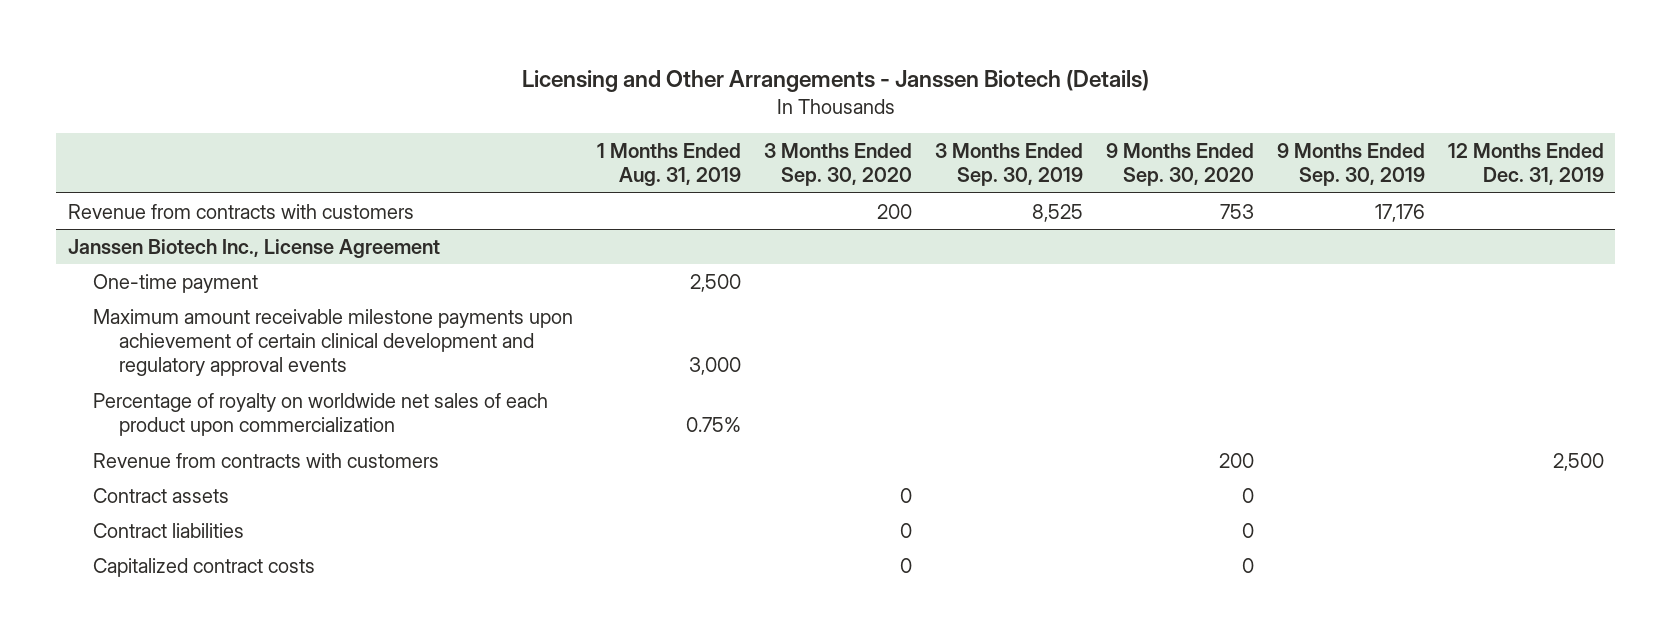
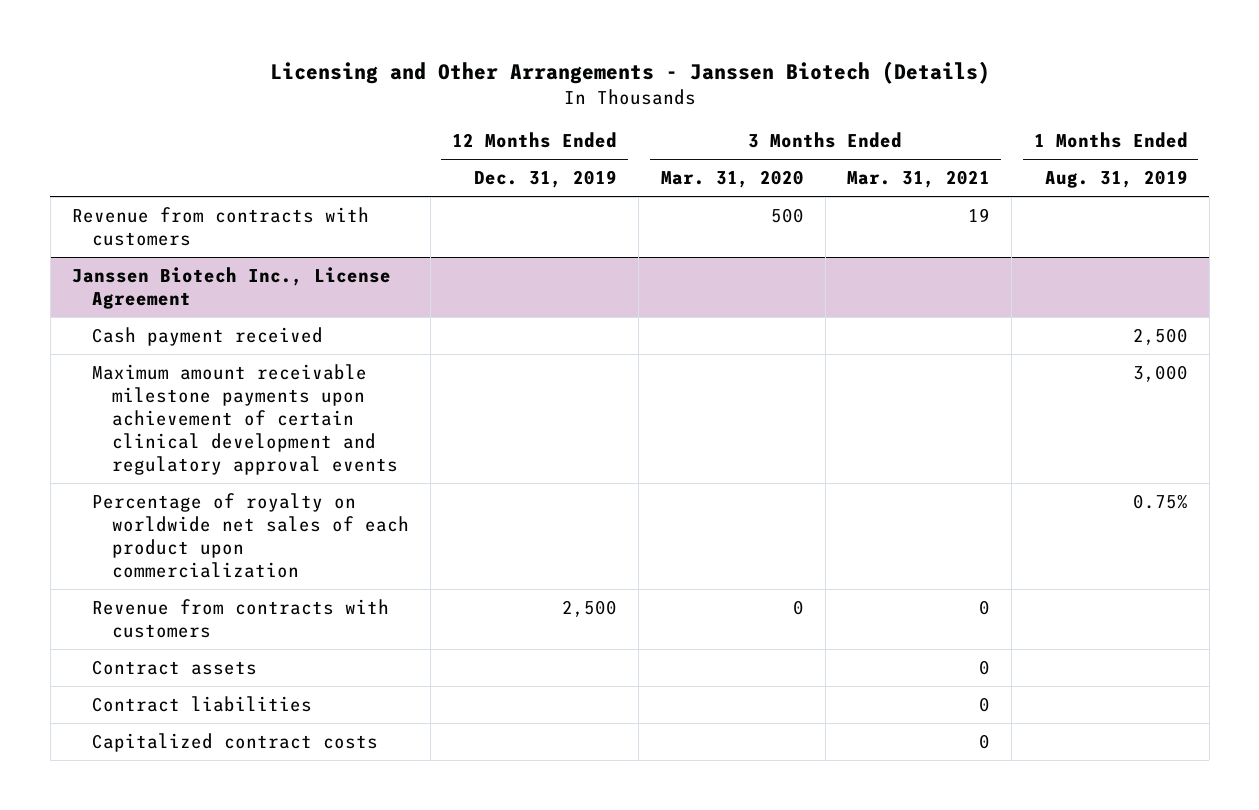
- | 1 Months Ended Aug. 31, 2019 | 3 Months Ended Sep. 30, 2020 | 3 Months Ended Sep. 30, 2019 | 9 Months Ended Sep. 30, 2020 | 9 Months Ended Sep. 30, 2019 | 12 Months Ended Dec. 31, 2019
+ | 12 Months Ended Dec. 31, 2019 | 3 Months Ended Mar. 31, 2020 | 3 Months Ended Mar. 31, 2021 | 1 Months Ended Aug. 31, 2019
@ Janssen Biotech Inc., License Agreement
- One-time payment | 2,500 | | | | |
+ Cash payment received | | | | 2,500

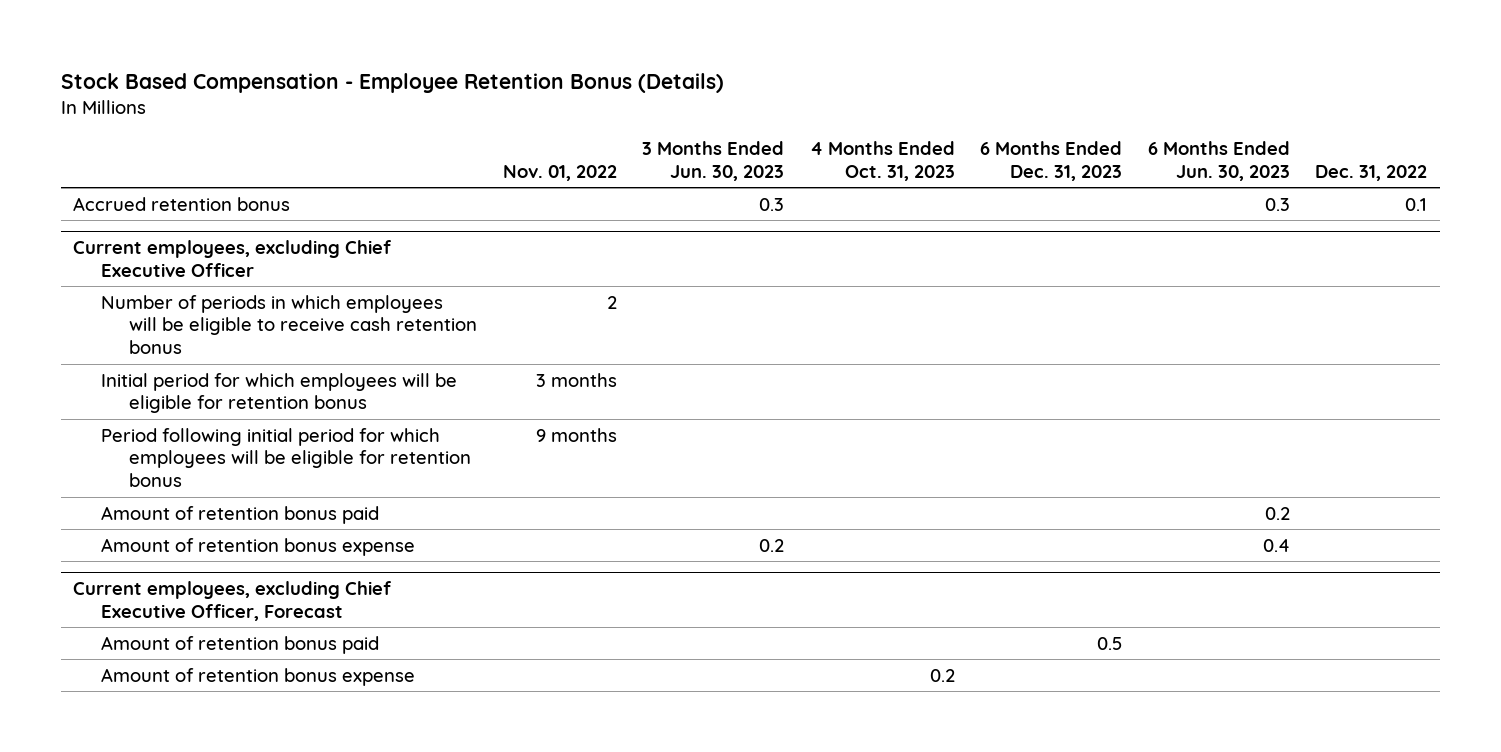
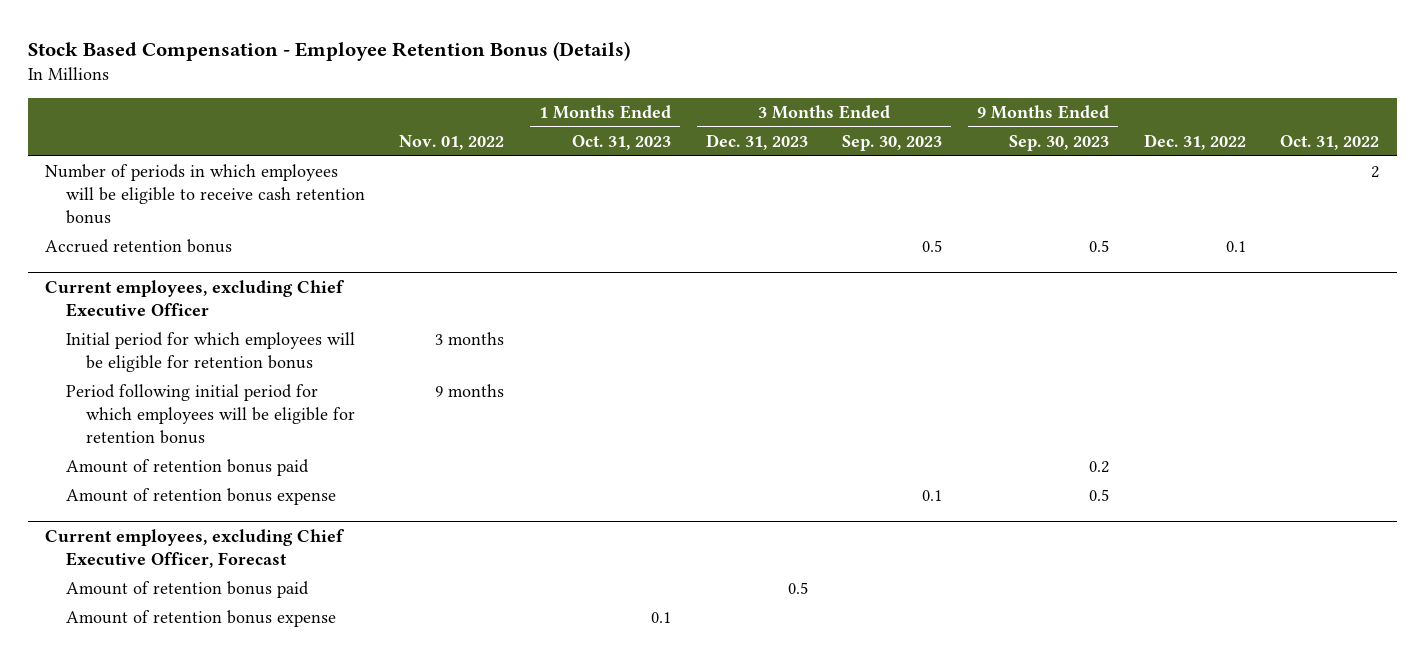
- | Nov. 01, 2022 | 3 Months Ended Jun. 30, 2023 | 4 Months Ended Oct. 31, 2023 | 6 Months Ended Dec. 31, 2023 | 6 Months Ended Jun. 30, 2023 | Dec. 31, 2022
+ | Nov. 01, 2022 | 1 Months Ended Oct. 31, 2023 | 3 Months Ended Dec. 31, 2023 | 3 Months Ended Sep. 30, 2023 | 9 Months Ended Sep. 30, 2023 | Dec. 31, 2022 | Oct. 31, 2022
+ Number of periods in which employees will be eligible to receive cash retention bonus | | | | | | | 2
@ Current employees, excluding Chief Executive Officer
- Number of periods in which employees will be eligible to receive cash retention bonus | 2 | | | | |

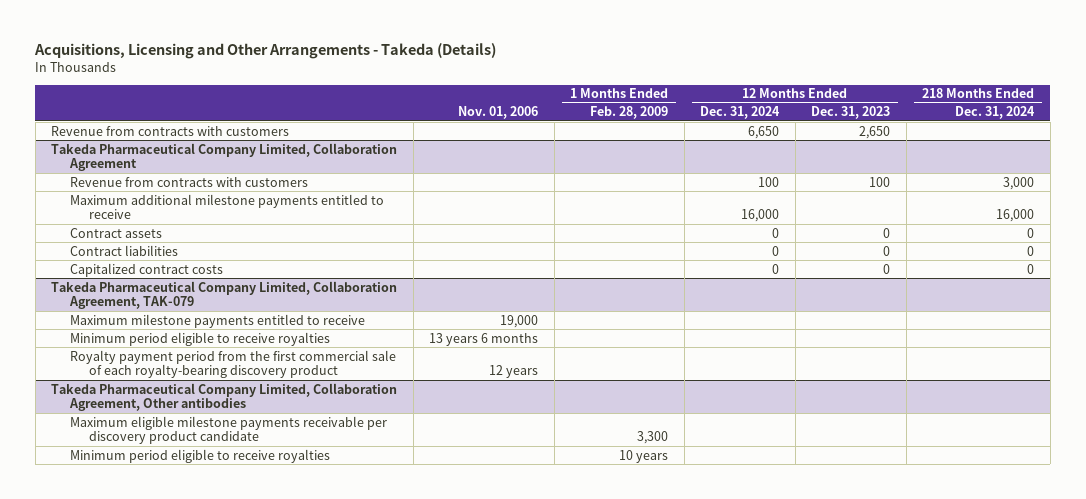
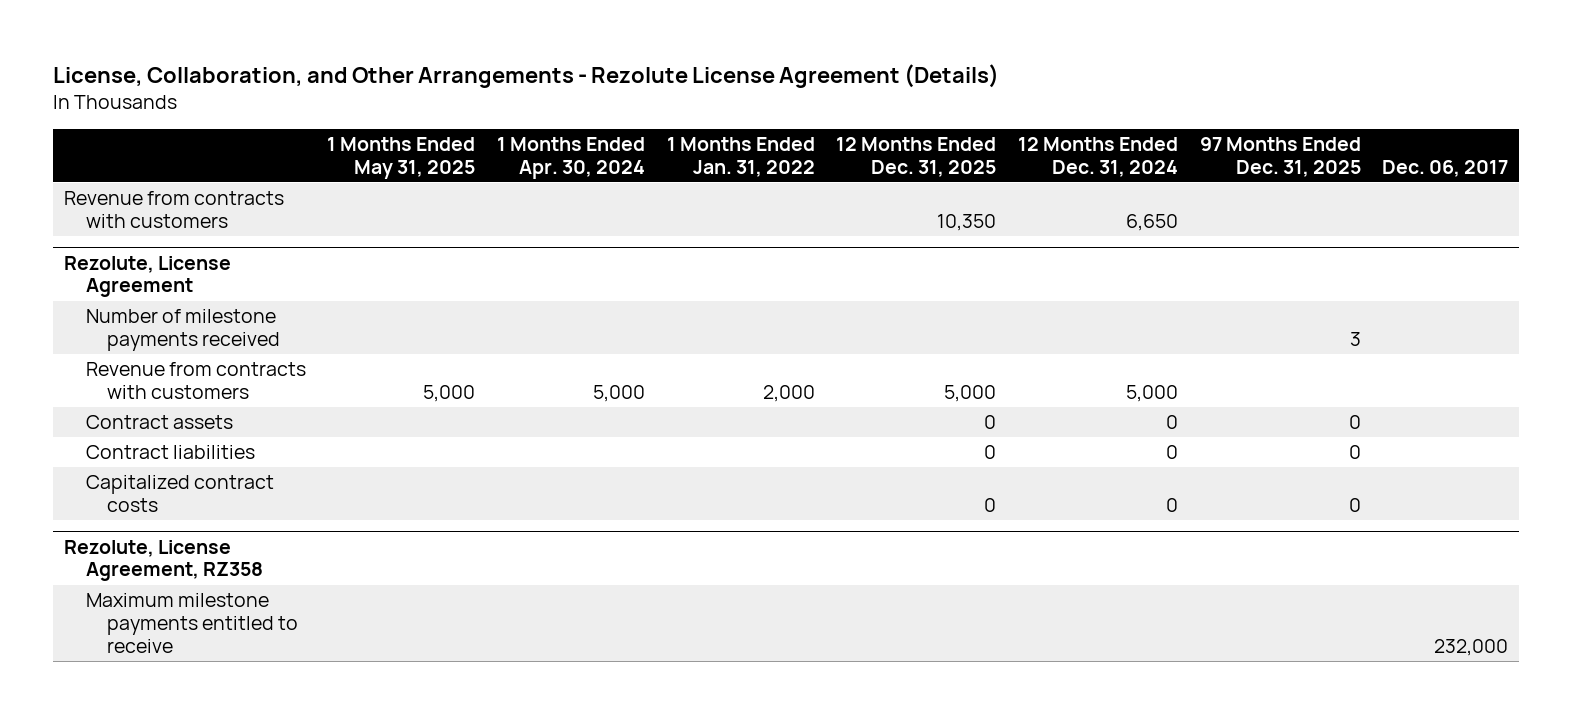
- Acquisitions, Licensing and Other Arrangements - Takeda (Details)
+ License, Collaboration, and Other Arrangements - Rezolute License Agreement (Details)
- | Nov. 01, 2006 | 1 Months Ended Feb. 28, 2009 | 12 Months Ended Dec. 31, 2024 | 12 Months Ended Dec. 31, 2023 | 218 Months Ended Dec. 31, 2024
+ | 1 Months Ended May 31, 2025 | 1 Months Ended Apr. 30, 2024 | 1 Months Ended Jan. 31, 2022 | 12 Months Ended Dec. 31, 2025 | 12 Months Ended Dec. 31, 2024 | 97 Months Ended Dec. 31, 2025 | Dec. 06, 2017
- Takeda Pharmaceutical Company Limited, Collaboration Agreement
- Revenue from contracts with customers | | | 100 | 100 | 3,000
- Maximum additional milestone payments entitled to receive | | | 16,000 | | 16,000
- Contract assets | | | 0 | 0 | 0
- Contract liabilities | | | 0 | 0 | 0
- Capitalized contract costs | | | 0 | 0 | 0
- Takeda Pharmaceutical Company Limited, Collaboration Agreement, TAK-079
- Maximum milestone payments entitled to receive | 19,000 | | | |
- Minimum period eligible to receive royalties | 13 years 6 months | | | |
- Royalty payment period from the first commercial sale of each royalty-bearing discovery product | 12 years | | | |
- Takeda Pharmaceutical Company Limited, Collaboration Agreement, Other antibodies
- Maximum eligible milestone payments receivable per discovery product candidate | | 3,300 | | |
- Minimum period eligible to receive royalties | | 10 years | | |
+ Rezolute, License Agreement
+ Number of milestone payments received | | | | | | 3 |
+ Revenue from contracts with customers | 5,000 | 5,000 | 2,000 | 5,000 | 5,000 | |
+ Contract assets | | | | 0 | 0 | 0 |
+ Contract liabilities | | | | 0 | 0 | 0 |
+ Capitalized contract costs | | | | 0 | 0 | 0 |
+ Rezolute, License Agreement, RZ358
+ Maximum milestone payments entitled to receive | | | | | | | 232,000

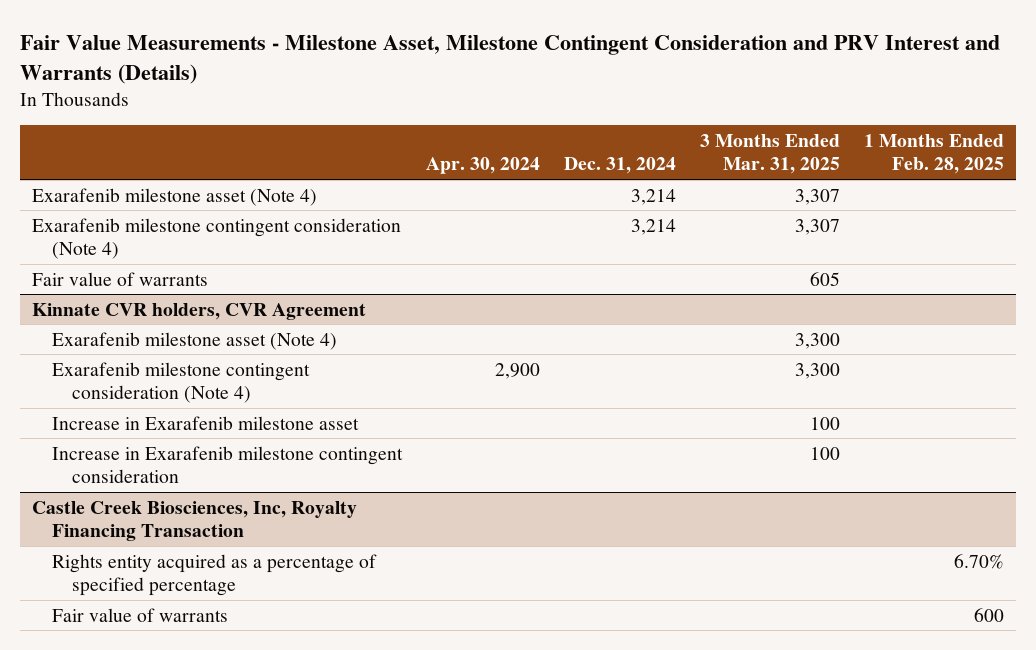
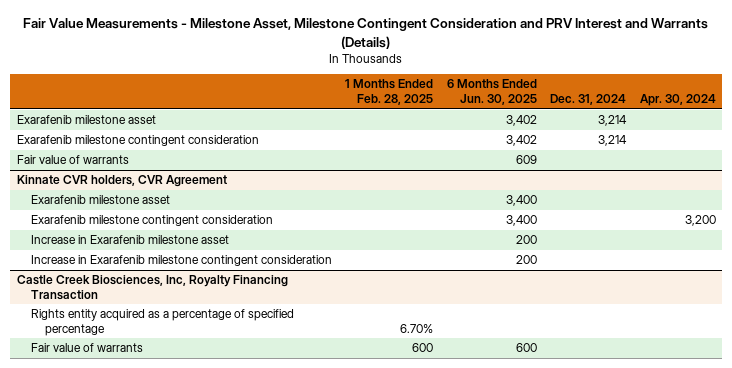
- | Apr. 30, 2024 | Dec. 31, 2024 | 3 Months Ended Mar. 31, 2025 | 1 Months Ended Feb. 28, 2025
+ | 1 Months Ended Feb. 28, 2025 | 6 Months Ended Jun. 30, 2025 | Dec. 31, 2024 | Apr. 30, 2024
- Exarafenib milestone asset (Note 4) | | 3,214 | 3,307 |
- Exarafenib milestone contingent consideration (Note 4) | | 3,214 | 3,307 |
+ Exarafenib milestone asset | | 3,402 | 3,214 |
+ Exarafenib milestone contingent consideration | | 3,402 | 3,214 |
@ Kinnate CVR holders, CVR Agreement
- Exarafenib milestone asset (Note 4) | | | 3,300 |
- Exarafenib milestone contingent consideration (Note 4) | 2,900 | | 3,300 |
+ Exarafenib milestone asset | | 3,400 | |
+ Exarafenib milestone contingent consideration | | 3,400 | | 3,200

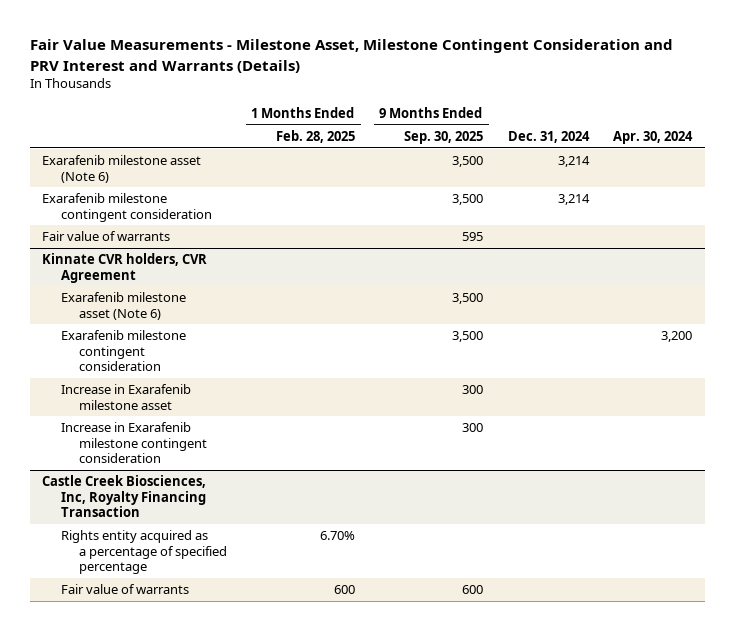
- | 1 Months Ended Feb. 28, 2025 | 6 Months Ended Jun. 30, 2025 | Dec. 31, 2024 | Apr. 30, 2024
+ | 1 Months Ended Feb. 28, 2025 | 9 Months Ended Sep. 30, 2025 | Dec. 31, 2024 | Apr. 30, 2024
- Exarafenib milestone asset | | 3,402 | 3,214 |
+ Exarafenib milestone asset (Note 6) | | 3,500 | 3,214 |
@ Kinnate CVR holders, CVR Agreement
- Exarafenib milestone asset | | 3,400 | |
+ Exarafenib milestone asset (Note 6) | | 3,500 | |

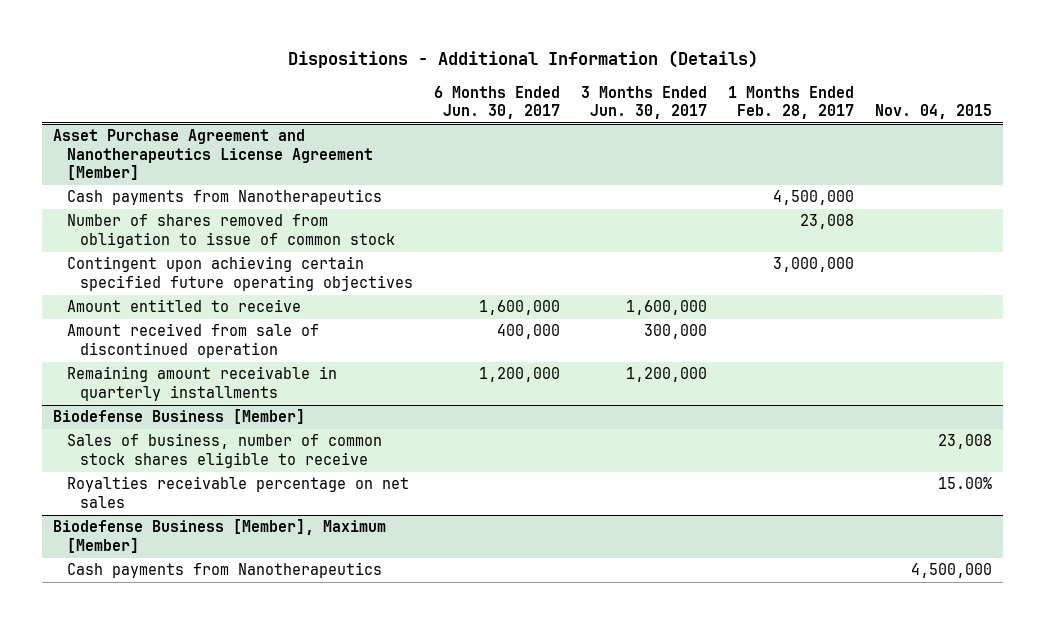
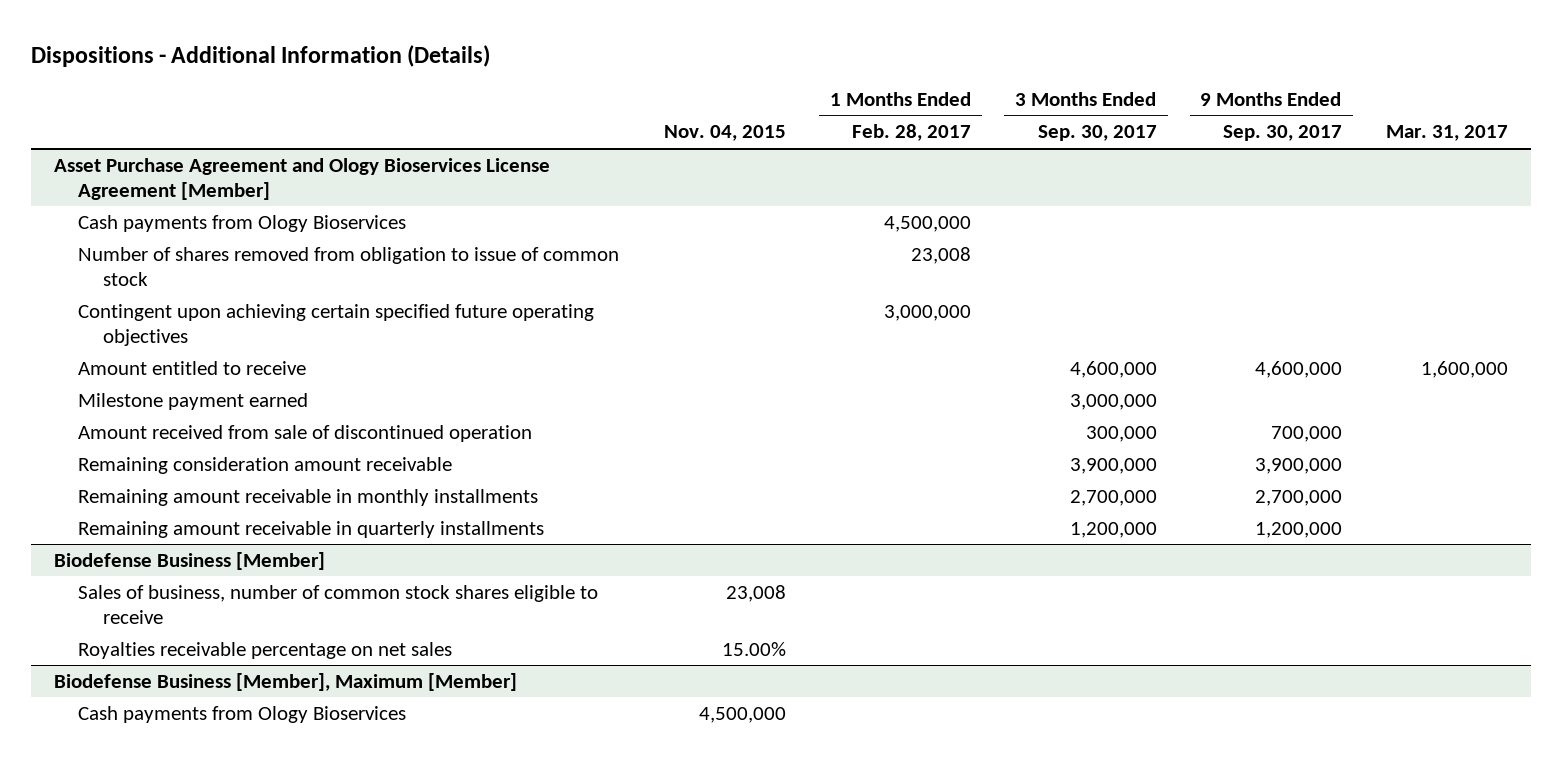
- | 6 Months Ended Jun. 30, 2017 | 3 Months Ended Jun. 30, 2017 | 1 Months Ended Feb. 28, 2017 | Nov. 04, 2015
+ | Nov. 04, 2015 | 1 Months Ended Feb. 28, 2017 | 3 Months Ended Sep. 30, 2017 | 9 Months Ended Sep. 30, 2017 | Mar. 31, 2017
- Asset Purchase Agreement and Nanotherapeutics License Agreement [Member]
- Cash payments from Nanotherapeutics | | | 4,500,000 |
+ Asset Purchase Agreement and Ology Bioservices License Agreement [Member]
+ Cash payments from Ology Bioservices | | 4,500,000 | | |
+ Milestone payment earned | | | 3,000,000 | |
+ Remaining consideration amount receivable | | | 3,900,000 | 3,900,000 |
+ Remaining amount receivable in monthly installments | | | 2,700,000 | 2,700,000 |
@ Biodefense Business [Member], Maximum [Member]
- Cash payments from Nanotherapeutics | | | | 4,500,000
+ Cash payments from Ology Bioservices | 4,500,000 | | | |

